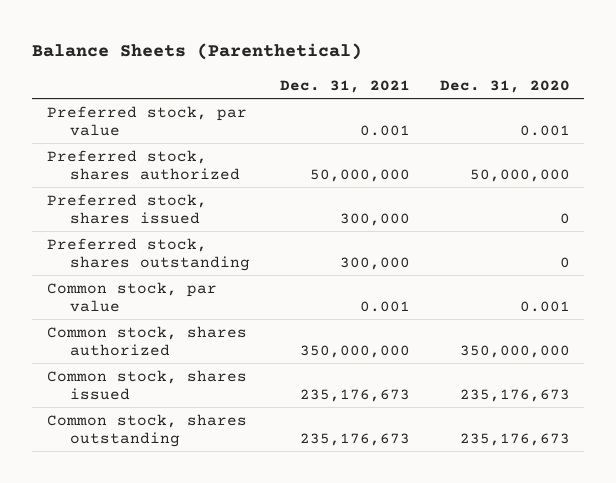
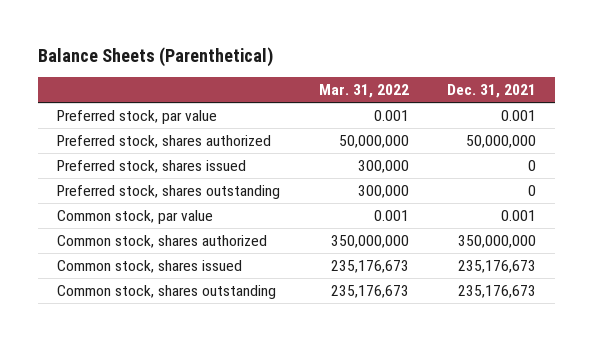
- | Dec. 31, 2021 | Dec. 31, 2020
+ | Mar. 31, 2022 | Dec. 31, 2021
- Preferred stock, shares issued | 300,000 | 0
- Preferred stock, shares outstanding | 300,000 | 0
+ Preferred stock, shares issued | 300,000 | 0
+ Preferred stock, shares outstanding | 300,000 | 0

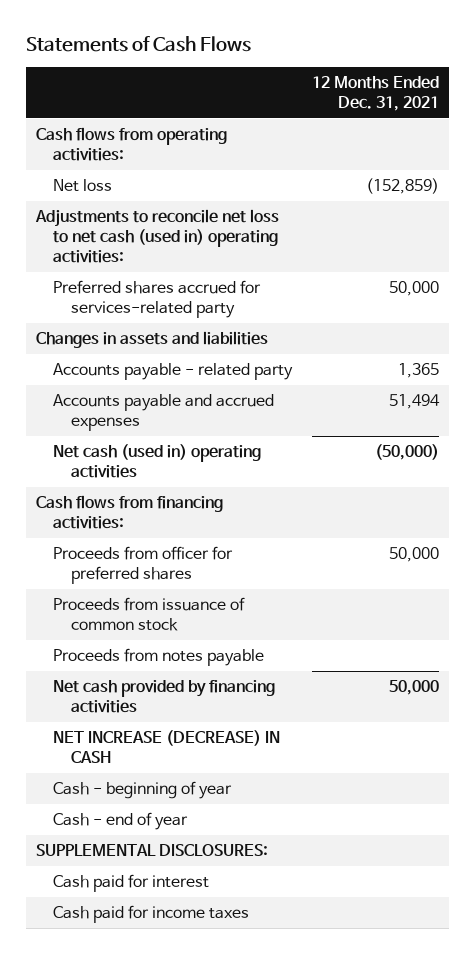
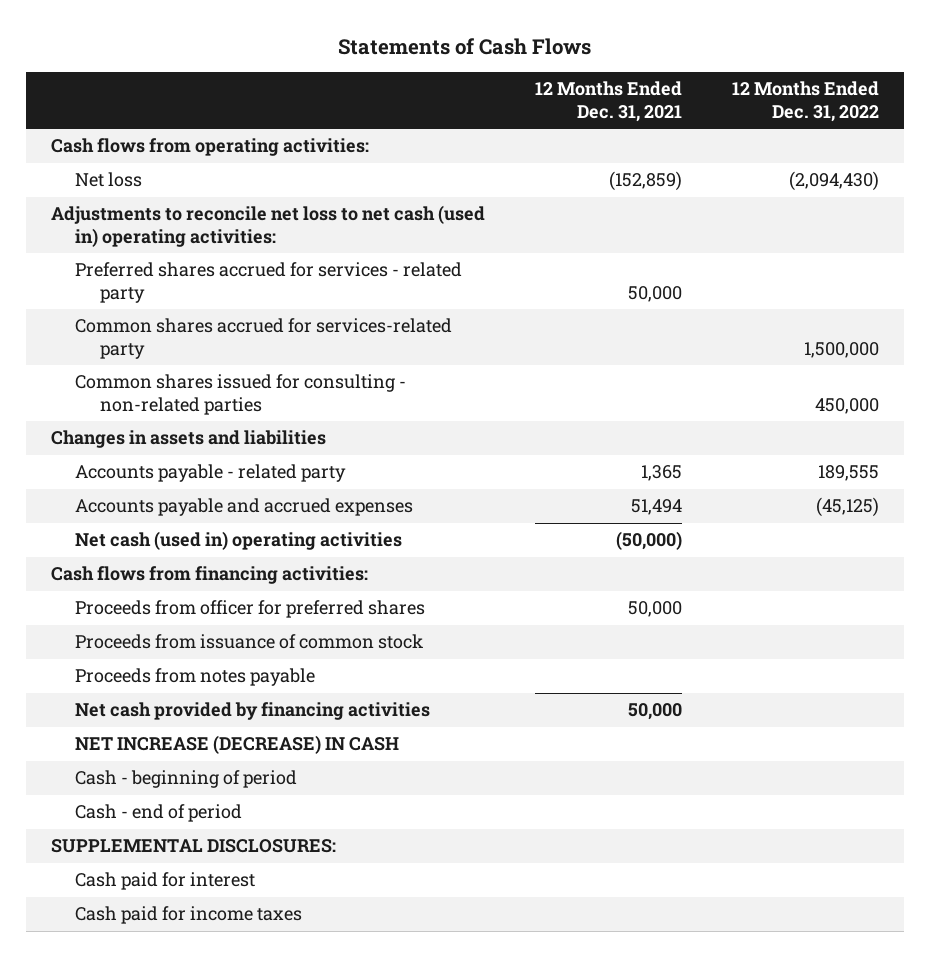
- | 12 Months Ended Dec. 31, 2021
+ | 12 Months Ended Dec. 31, 2021 | 12 Months Ended Dec. 31, 2022
- Preferred shares accrued for services-related party | 50,000
+ Preferred shares accrued for services - related party | 50,000 |
+ Common shares accrued for services-related party | | 1,500,000
+ Common shares issued for consulting - non-related parties | | 450,000
- Cash - beginning of year
- Cash - end of year
+ Cash - beginning of period
+ Cash - end of period

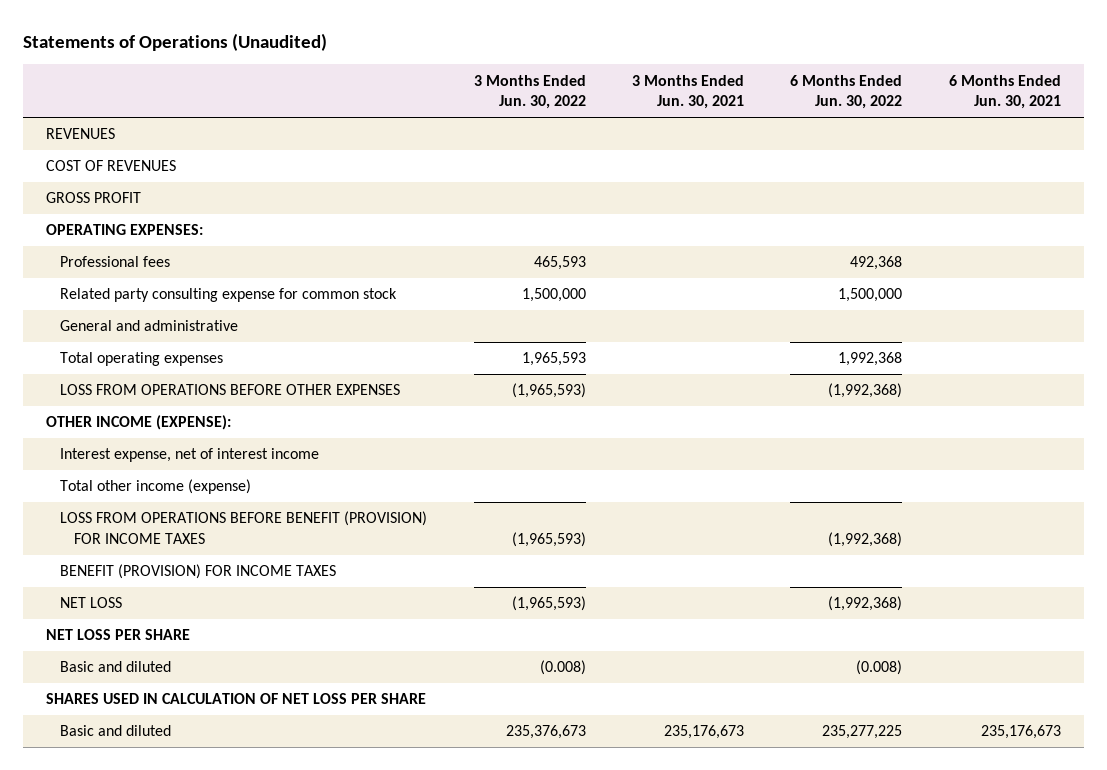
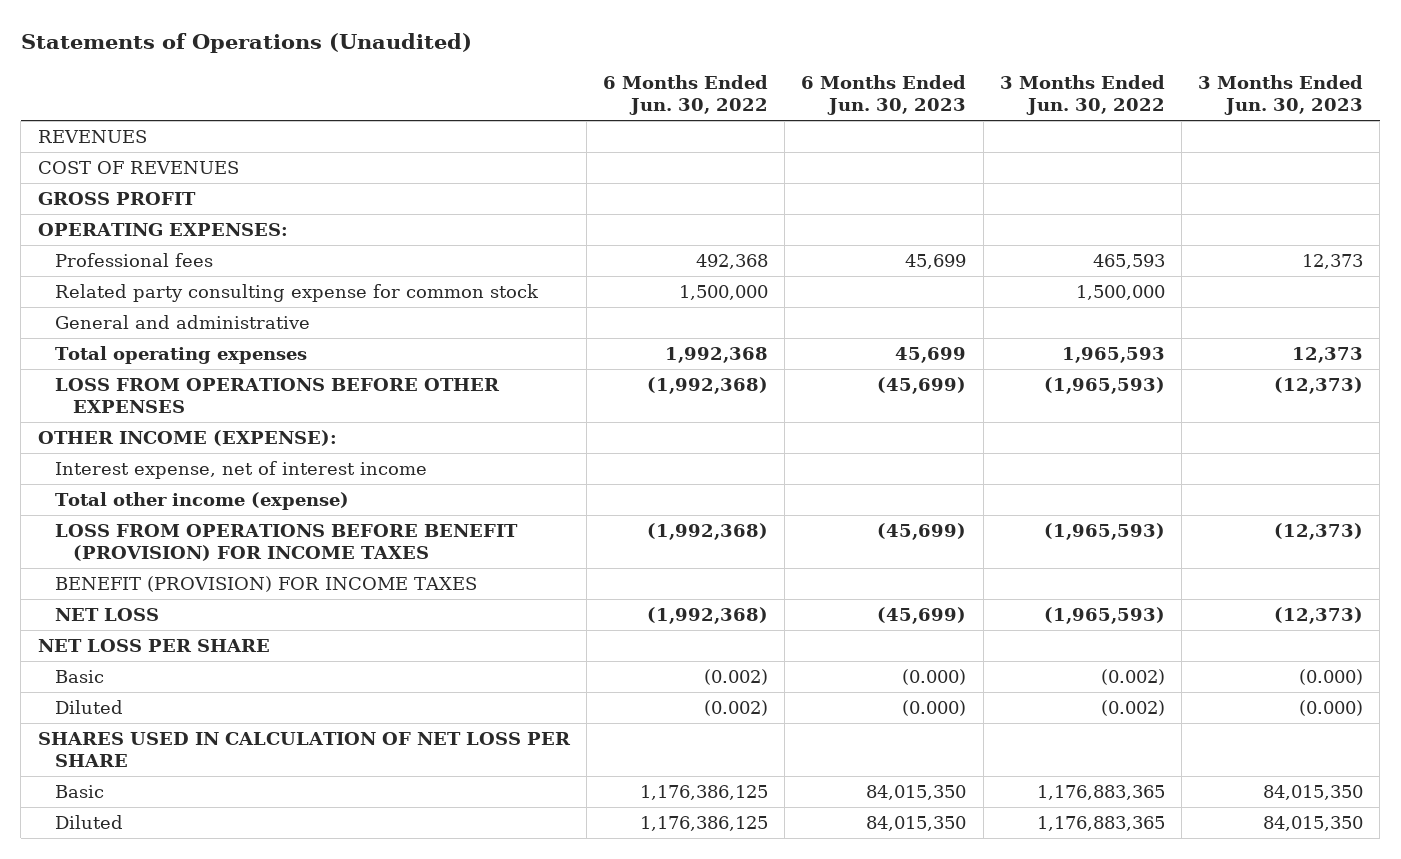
- | 3 Months Ended Jun. 30, 2022 | 3 Months Ended Jun. 30, 2021 | 6 Months Ended Jun. 30, 2022 | 6 Months Ended Jun. 30, 2021
+ | 6 Months Ended Jun. 30, 2022 | 6 Months Ended Jun. 30, 2023 | 3 Months Ended Jun. 30, 2022 | 3 Months Ended Jun. 30, 2023
- Basic and diluted | (0.008) | | (0.008) |
+ Basic | (0.002) | (0.000) | (0.002) | (0.000)
+ Diluted | (0.002) | (0.000) | (0.002) | (0.000)
- Basic and diluted | 235,376,673 | 235,176,673 | 235,277,225 | 235,176,673
+ Basic | 1,176,386,125 | 84,015,350 | 1,176,883,365 | 84,015,350
+ Diluted | 1,176,386,125 | 84,015,350 | 1,176,883,365 | 84,015,350

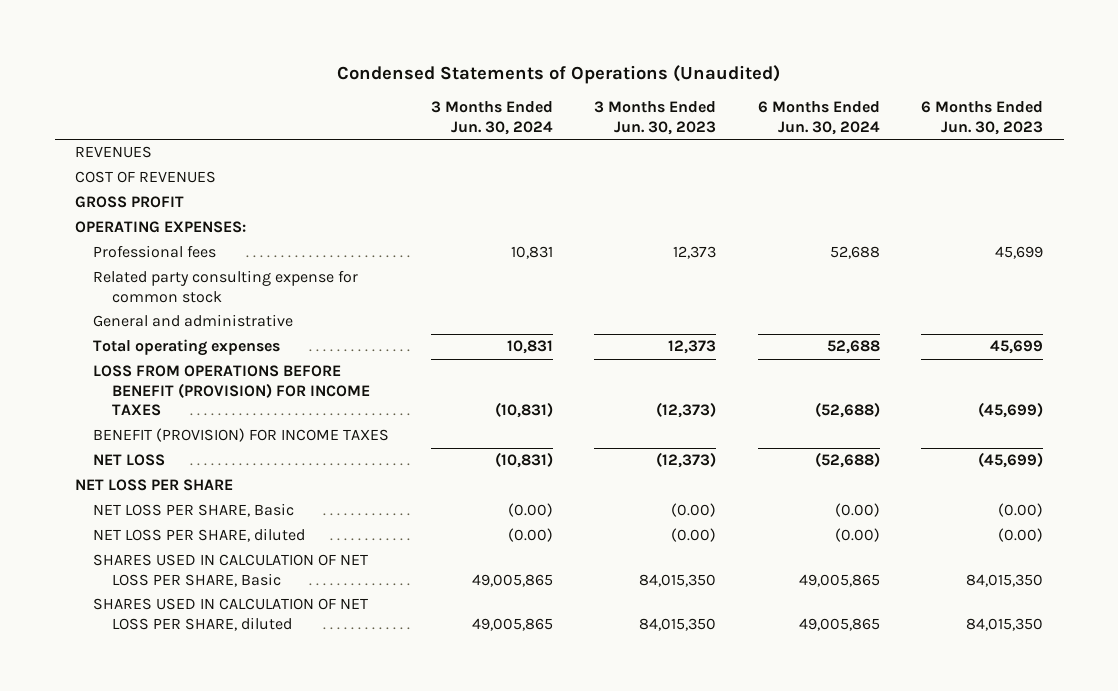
- Statements of Operations (Unaudited)
+ Condensed Statements of Operations (Unaudited)
- | 6 Months Ended Jun. 30, 2022 | 6 Months Ended Jun. 30, 2023 | 3 Months Ended Jun. 30, 2022 | 3 Months Ended Jun. 30, 2023
+ | 3 Months Ended Jun. 30, 2024 | 3 Months Ended Jun. 30, 2023 | 6 Months Ended Jun. 30, 2024 | 6 Months Ended Jun. 30, 2023
- LOSS FROM OPERATIONS BEFORE OTHER EXPENSES | (1,992,368) | (45,699) | (1,965,593) | (12,373)
- OTHER INCOME (EXPENSE):
- Interest expense, net of interest income
- Total other income (expense)
- Basic | (0.002) | (0.000) | (0.002) | (0.000)
- Diluted | (0.002) | (0.000) | (0.002) | (0.000)
- SHARES USED IN CALCULATION OF NET LOSS PER SHARE
- Basic | 1,176,386,125 | 84,015,350 | 1,176,883,365 | 84,015,350
- Diluted | 1,176,386,125 | 84,015,350 | 1,176,883,365 | 84,015,350
+ NET LOSS PER SHARE, Basic | (0.00) | (0.00) | (0.00) | (0.00)
+ NET LOSS PER SHARE, diluted | (0.00) | (0.00) | (0.00) | (0.00)
+ SHARES USED IN CALCULATION OF NET LOSS PER SHARE, Basic | 49,005,865 | 84,015,350 | 49,005,865 | 84,015,350
+ SHARES USED IN CALCULATION OF NET LOSS PER SHARE, diluted | 49,005,865 | 84,015,350 | 49,005,865 | 84,015,350

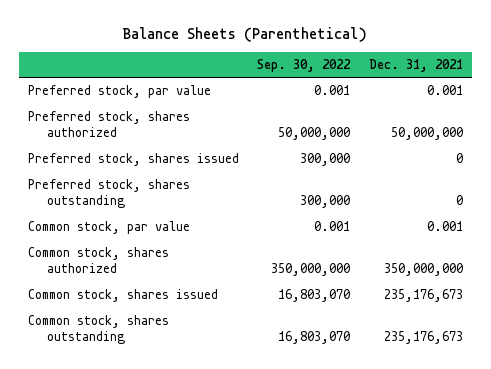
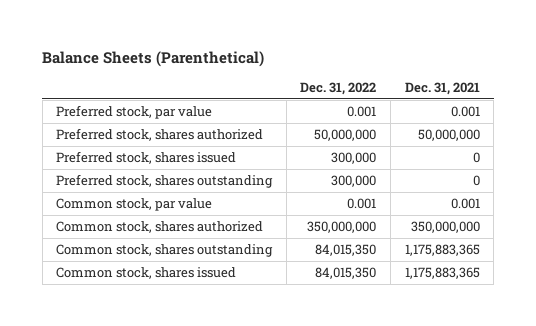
- | Sep. 30, 2022 | Dec. 31, 2021
+ | Dec. 31, 2022 | Dec. 31, 2021
- Common stock, shares issued | 16,803,070 | 235,176,673
- Common stock, shares outstanding | 16,803,070 | 235,176,673
+ Common stock, shares outstanding | 84,015,350 | 1,175,883,365
+ Common stock, shares issued | 84,015,350 | 1,175,883,365

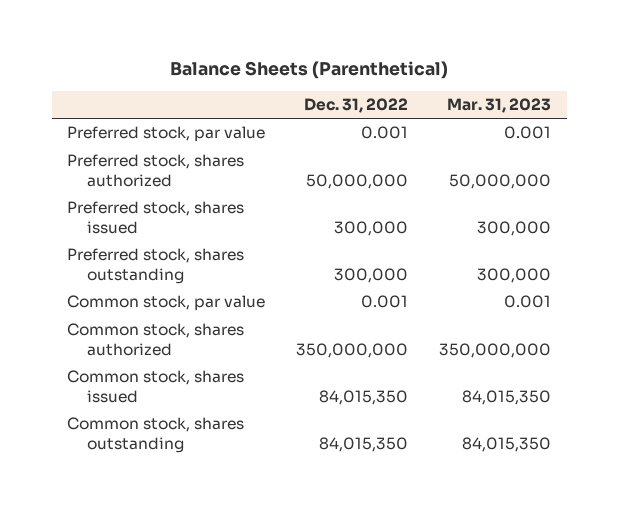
- | Dec. 31, 2022 | Dec. 31, 2021
+ | Dec. 31, 2022 | Mar. 31, 2023
moved down: Common stock, shares outstanding | 84,015,350 | 84,015,350

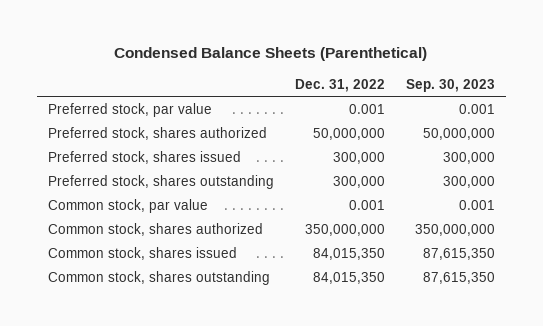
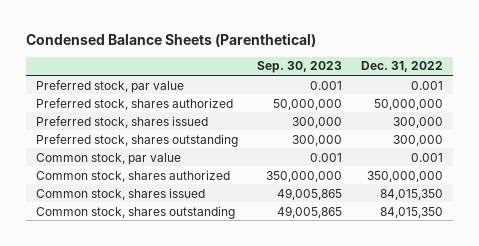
- | Dec. 31, 2022 | Sep. 30, 2023
+ | Sep. 30, 2023 | Dec. 31, 2022
- Common stock, shares issued | 84,015,350 | 87,615,350
- Common stock, shares outstanding | 84,015,350 | 87,615,350
+ Common stock, shares issued | 49,005,865 | 84,015,350
+ Common stock, shares outstanding | 49,005,865 | 84,015,350

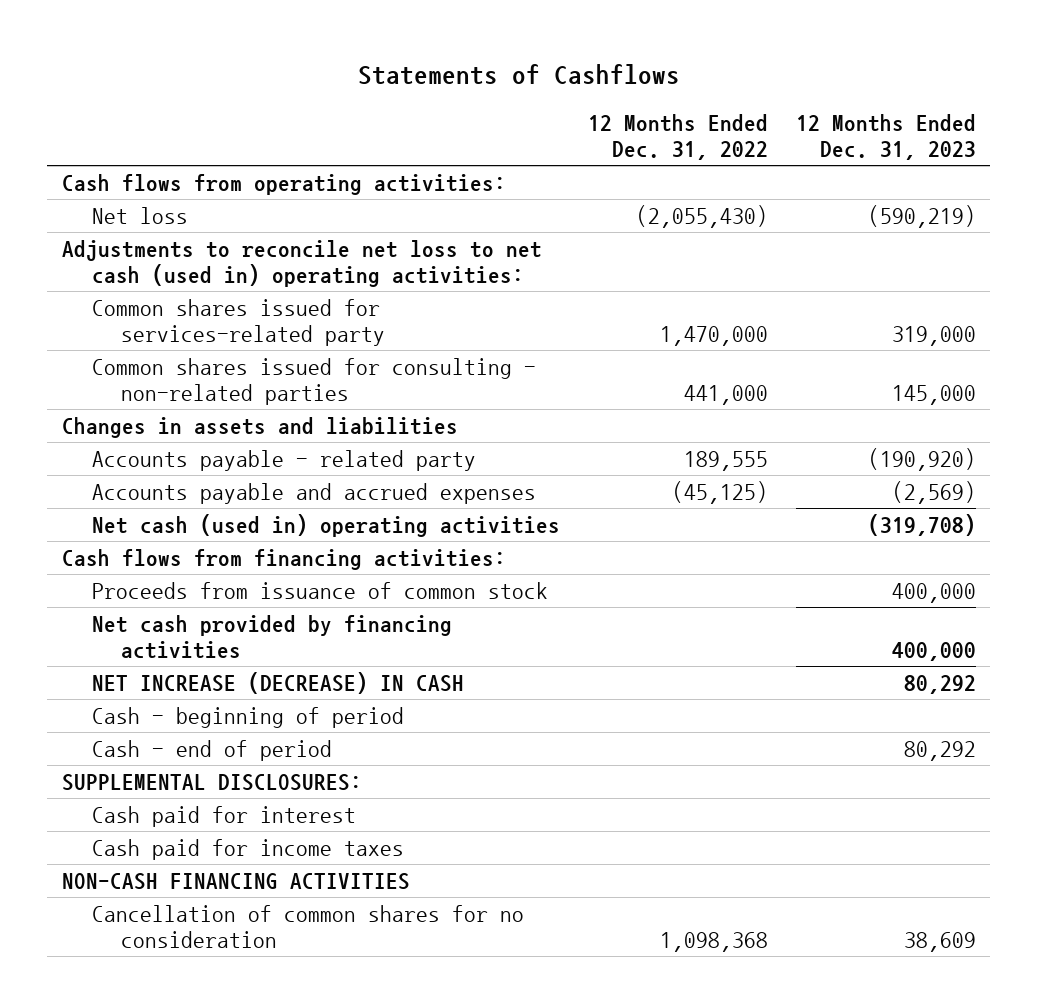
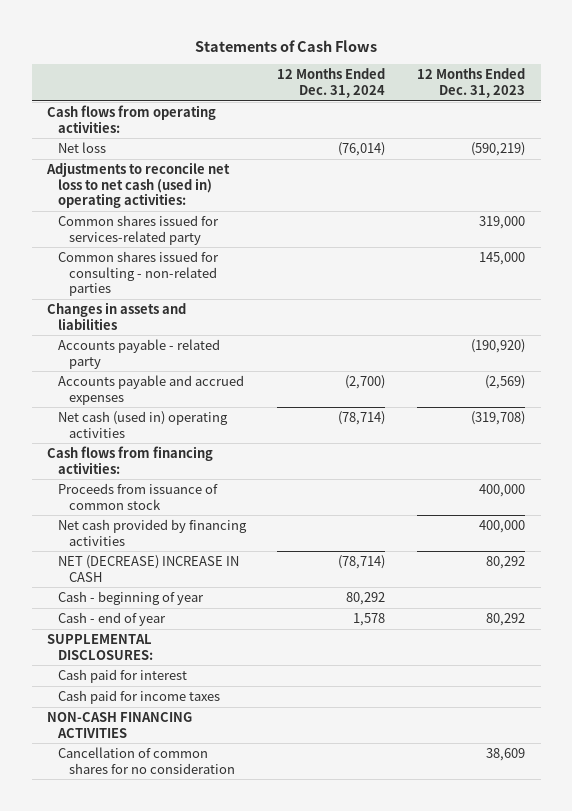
- Statements of Cashflows
+ Statements of Cash Flows
- | 12 Months Ended Dec. 31, 2022 | 12 Months Ended Dec. 31, 2023
+ | 12 Months Ended Dec. 31, 2024 | 12 Months Ended Dec. 31, 2023
- NET INCREASE (DECREASE) IN CASH | | 80,292
- Cash - beginning of period
- Cash - end of period | | 80,292
+ NET (DECREASE) INCREASE IN CASH | (78,714) | 80,292
+ Cash - beginning of year | 80,292 |
+ Cash - end of year | 1,578 | 80,292

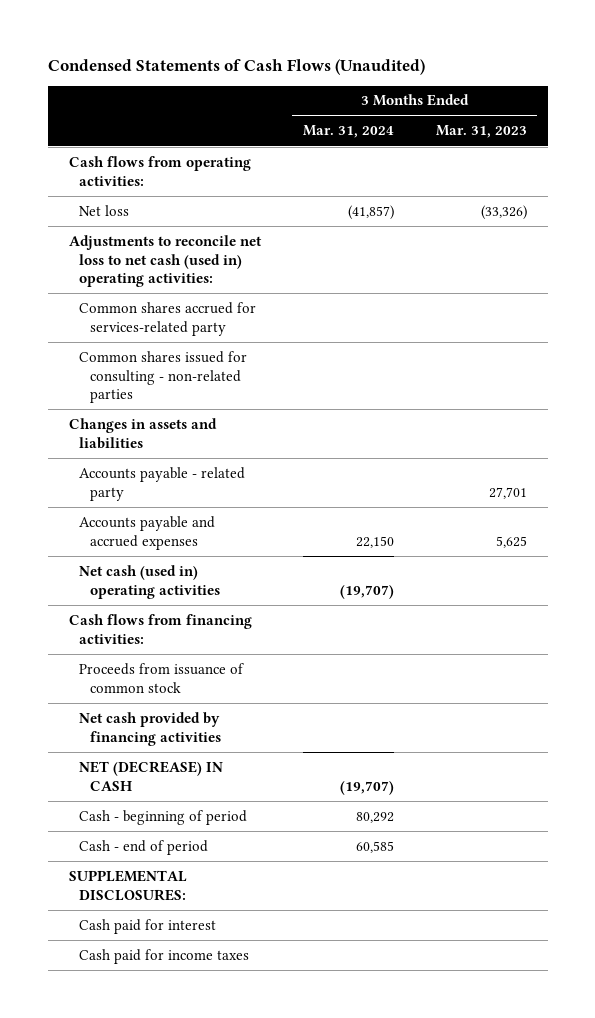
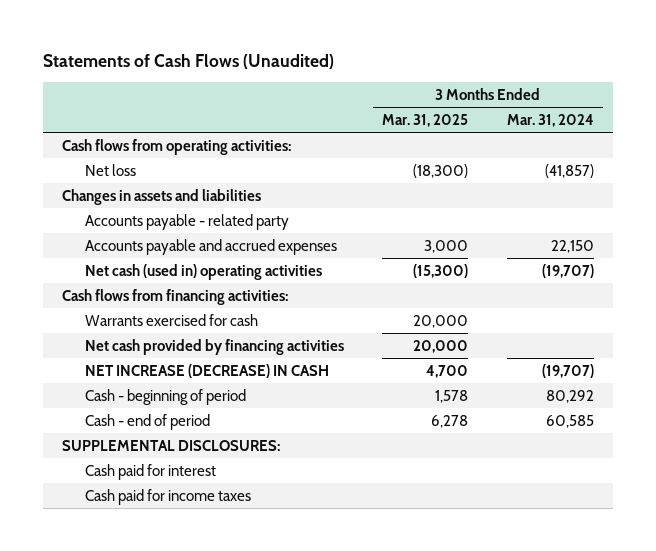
- Condensed Statements of Cash Flows (Unaudited)
+ Statements of Cash Flows (Unaudited)
- | 3 Months Ended Mar. 31, 2024 | 3 Months Ended Mar. 31, 2023
+ | 3 Months Ended Mar. 31, 2025 | 3 Months Ended Mar. 31, 2024
- Adjustments to reconcile net loss to net cash (used in) operating activities:
- Common shares accrued for services-related party
- Common shares issued for consulting - non-related parties
- Proceeds from issuance of common stock
+ Warrants exercised for cash | 20,000 |
- NET (DECREASE) IN CASH | (19,707) |
+ NET INCREASE (DECREASE) IN CASH | 4,700 | (19,707)

